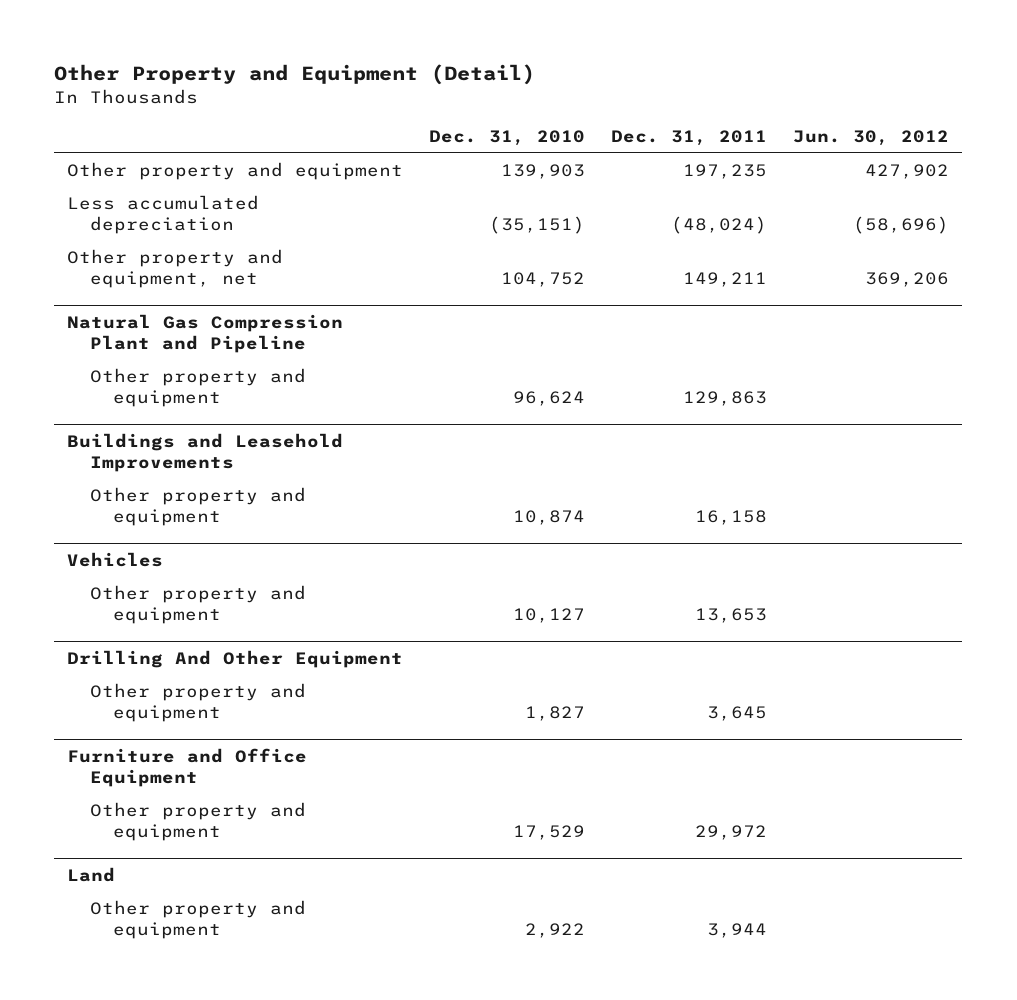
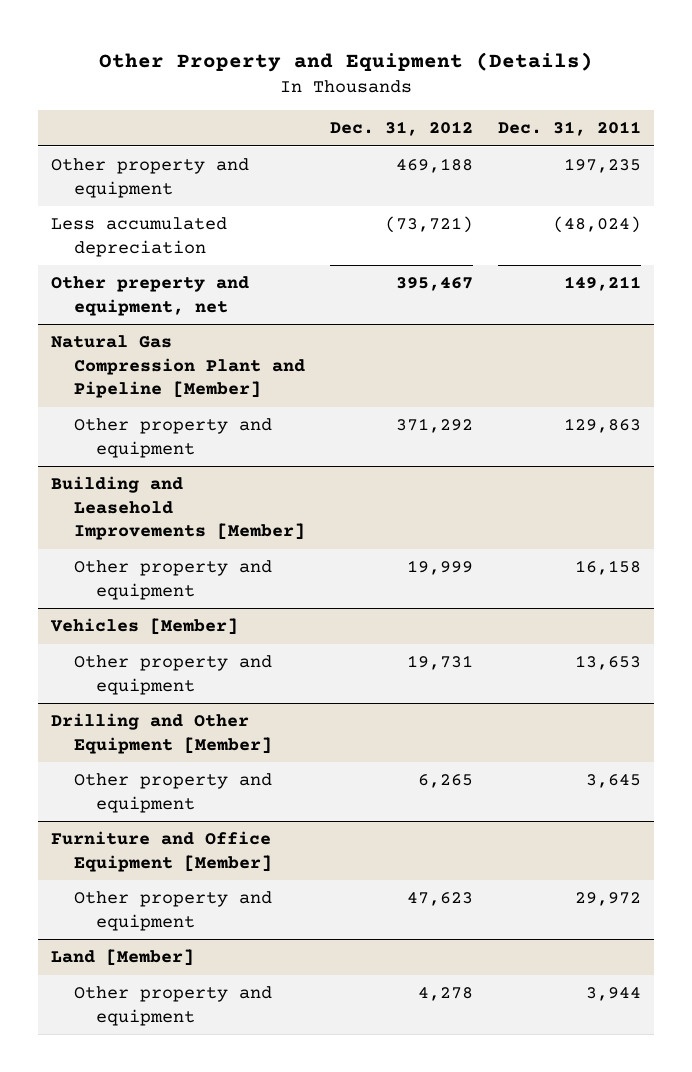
- Other Property and Equipment (Detail)
+ Other Property and Equipment (Details)
- | Dec. 31, 2010 | Dec. 31, 2011 | Jun. 30, 2012
+ | Dec. 31, 2012 | Dec. 31, 2011
- Other property and equipment, net | 104,752 | 149,211 | 369,206
- Natural Gas Compression Plant and Pipeline
+ Other preperty and equipment, net | 395,467 | 149,211
+ Natural Gas Compression Plant and Pipeline [Member]
- Buildings and Leasehold Improvements
+ Building and Leasehold Improvements [Member]
- Vehicles
+ Vehicles [Member]
- Drilling And Other Equipment
+ Drilling and Other Equipment [Member]
- Furniture and Office Equipment
+ Furniture and Office Equipment [Member]
- Land
+ Land [Member]

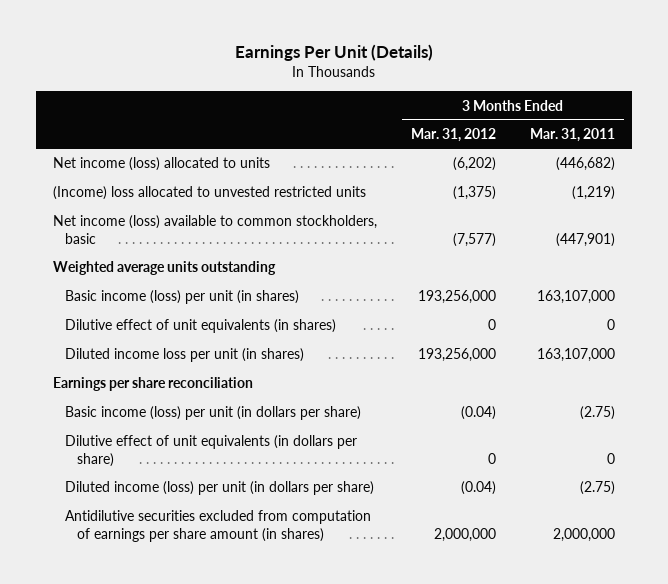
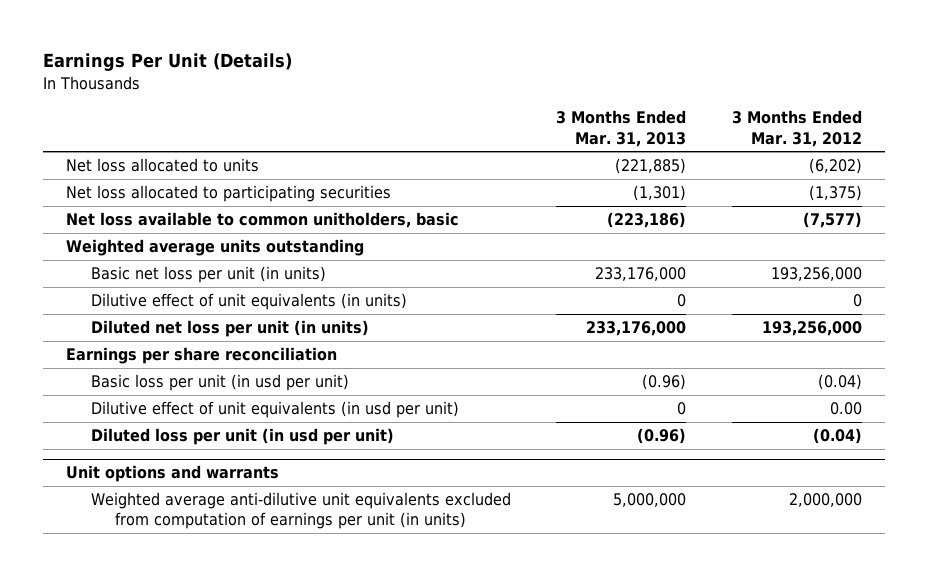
- | 3 Months Ended Mar. 31, 2012 | 3 Months Ended Mar. 31, 2011
+ | 3 Months Ended Mar. 31, 2013 | 3 Months Ended Mar. 31, 2012
- Net income (loss) allocated to units | (6,202) | (446,682)
- (Income) loss allocated to unvested restricted units | (1,375) | (1,219)
- Net income (loss) available to common stockholders, basic | (7,577) | (447,901)
+ Net loss allocated to units | (221,885) | (6,202)
+ Net loss allocated to participating securities | (1,301) | (1,375)
+ Net loss available to common unitholders, basic | (223,186) | (7,577)
- Basic income (loss) per unit (in shares) | 193,256,000 | 163,107,000
- Dilutive effect of unit equivalents (in shares) | 0 | 0
- Diluted income loss per unit (in shares) | 193,256,000 | 163,107,000
+ Basic net loss per unit (in units) | 233,176,000 | 193,256,000
+ Dilutive effect of unit equivalents (in units) | 0 | 0
+ Diluted net loss per unit (in units) | 233,176,000 | 193,256,000
- Basic income (loss) per unit (in dollars per share) | (0.04) | (2.75)
- Dilutive effect of unit equivalents (in dollars per share) | 0 | 0
- Diluted income (loss) per unit (in dollars per share) | (0.04) | (2.75)
- Antidilutive securities excluded from computation of earnings per share amount (in shares) | 2,000,000 | 2,000,000
+ Basic loss per unit (in usd per unit) | (0.96) | (0.04)
+ Dilutive effect of unit equivalents (in usd per unit) | 0 | 0.00
+ Diluted loss per unit (in usd per unit) | (0.96) | (0.04)
+ Unit options and warrants
+ Weighted average anti-dilutive unit equivalents excluded from computation of earnings per unit (in units) | 5,000,000 | 2,000,000

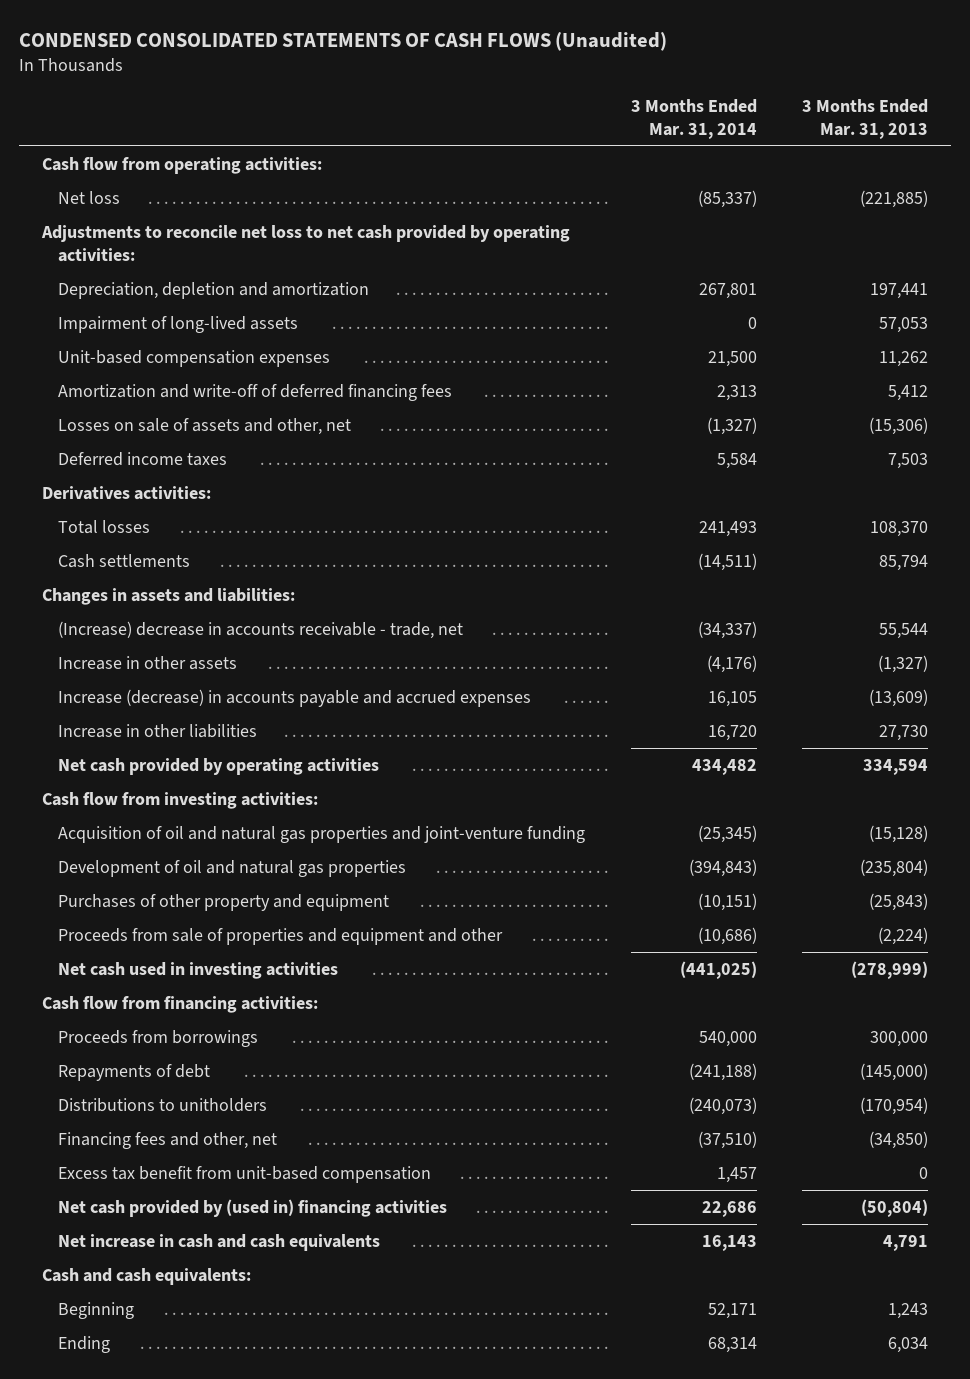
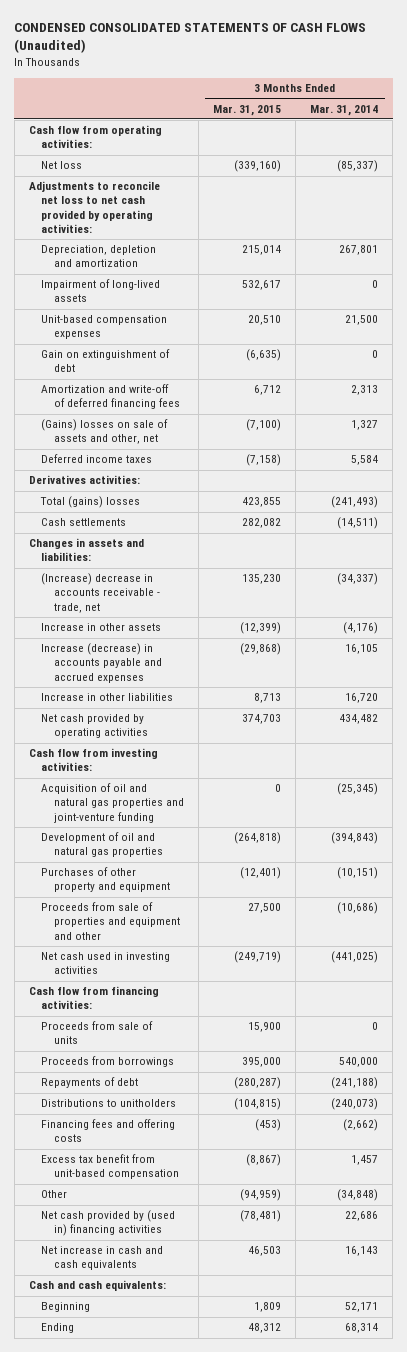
- | 3 Months Ended Mar. 31, 2014 | 3 Months Ended Mar. 31, 2013
+ | 3 Months Ended Mar. 31, 2015 | 3 Months Ended Mar. 31, 2014
+ Gain on extinguishment of debt | (6,635) | 0
- Losses on sale of assets and other, net | (1,327) | (15,306)
+ (Gains) losses on sale of assets and other, net | (7,100) | 1,327
- Total losses | 241,493 | 108,370
+ Total (gains) losses | 423,855 | (241,493)
+ Proceeds from sale of units | 15,900 | 0
- Financing fees and other, net | (37,510) | (34,850)
+ Financing fees and offering costs | (453) | (2,662)
+ Other | (94,959) | (34,848)

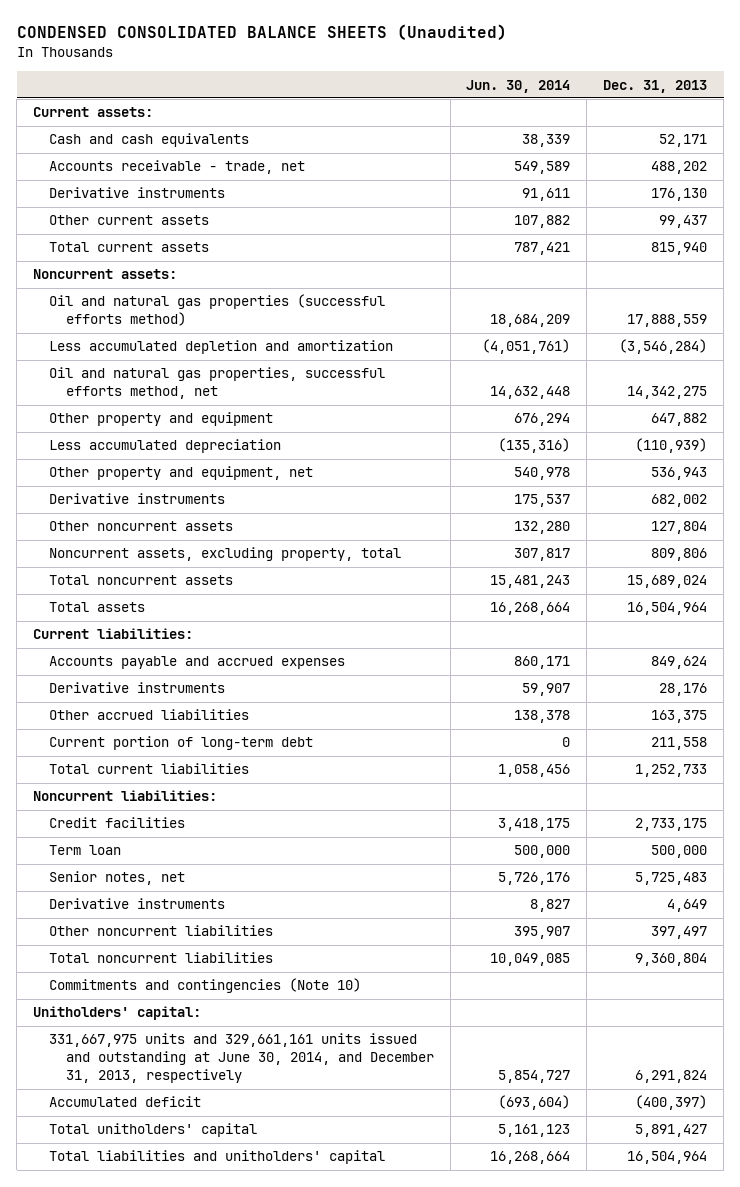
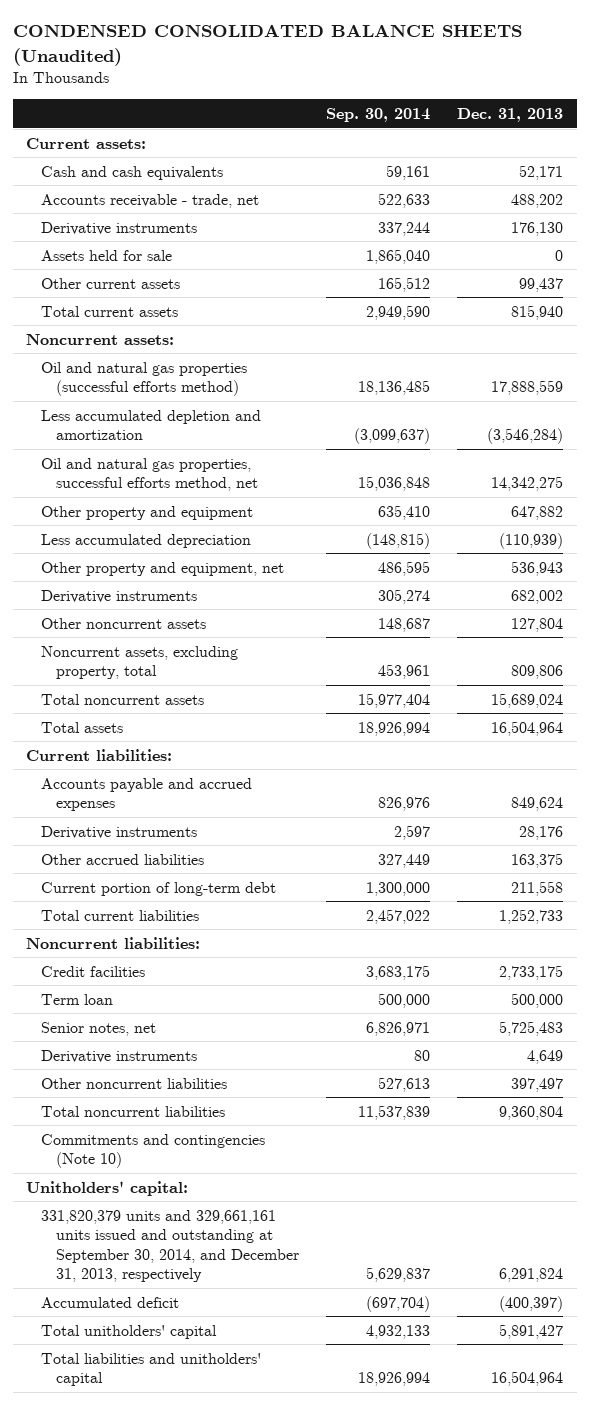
- | Jun. 30, 2014 | Dec. 31, 2013
+ | Sep. 30, 2014 | Dec. 31, 2013
+ Assets held for sale | 1,865,040 | 0
- 331,667,975 units and 329,661,161 units issued and outstanding at June 30, 2014, and December 31, 2013, respectively | 5,854,727 | 6,291,824
+ 331,820,379 units and 329,661,161 units issued and outstanding at September 30, 2014, and December 31, 2013, respectively | 5,629,837 | 6,291,824

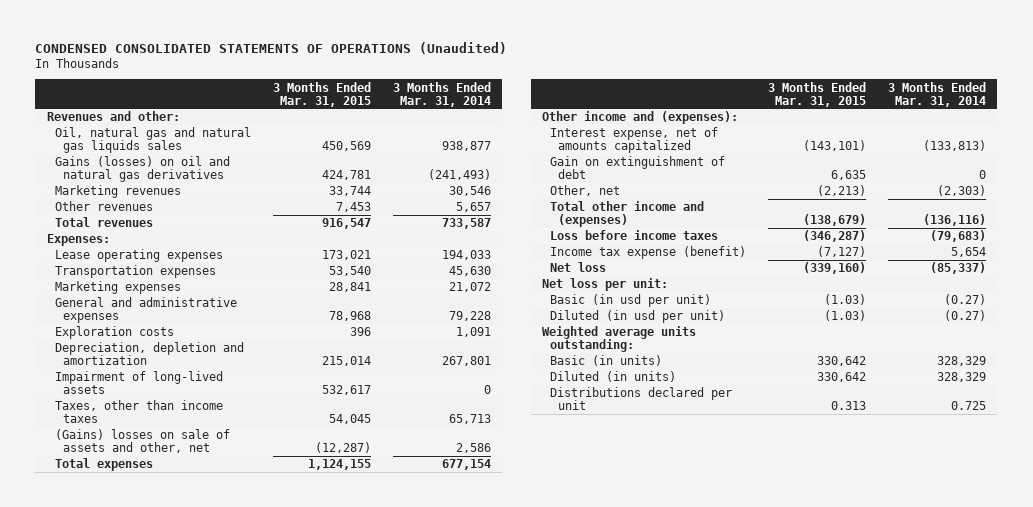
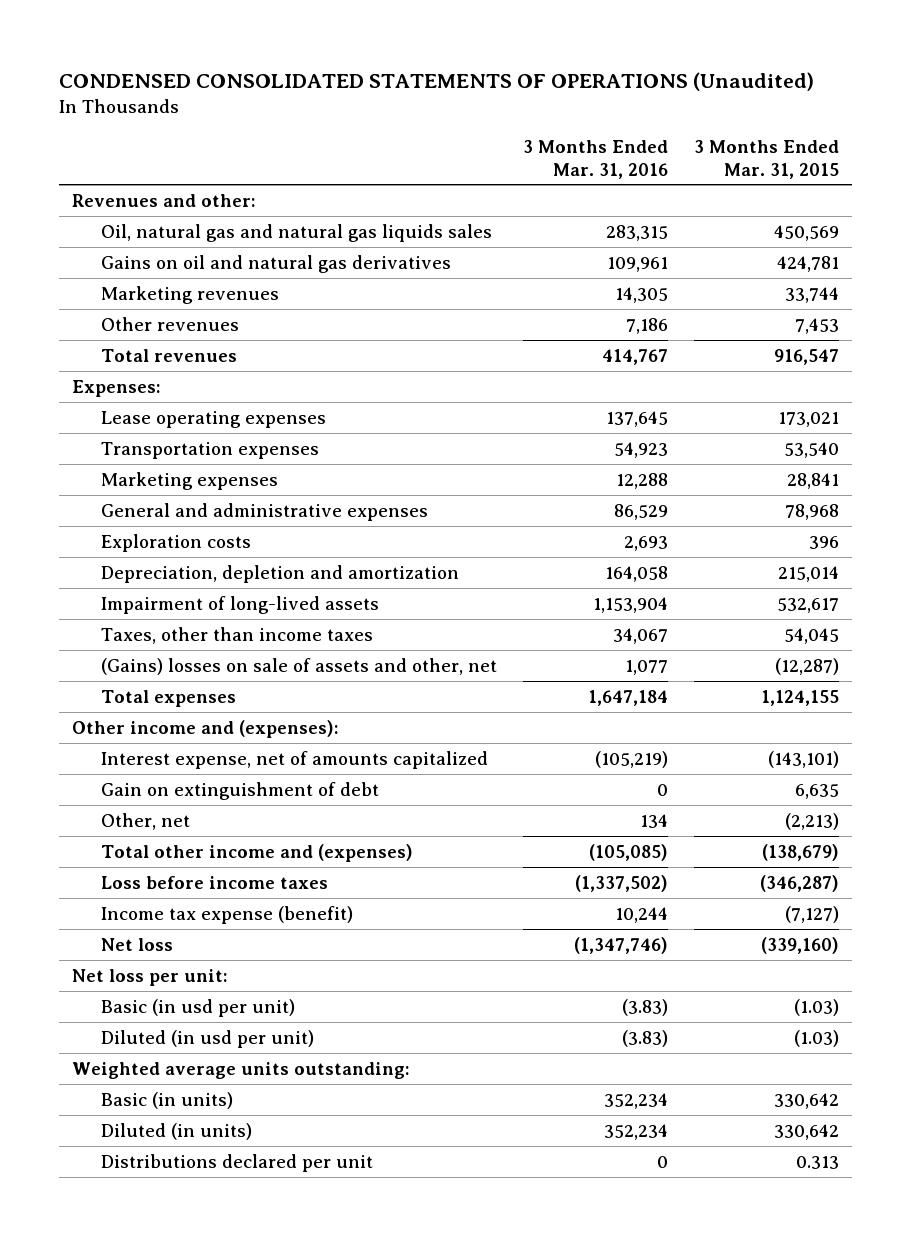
- | 3 Months Ended Mar. 31, 2015 | 3 Months Ended Mar. 31, 2014
+ | 3 Months Ended Mar. 31, 2016 | 3 Months Ended Mar. 31, 2015
- Gains (losses) on oil and natural gas derivatives | 424,781 | (241,493)
+ Gains on oil and natural gas derivatives | 109,961 | 424,781

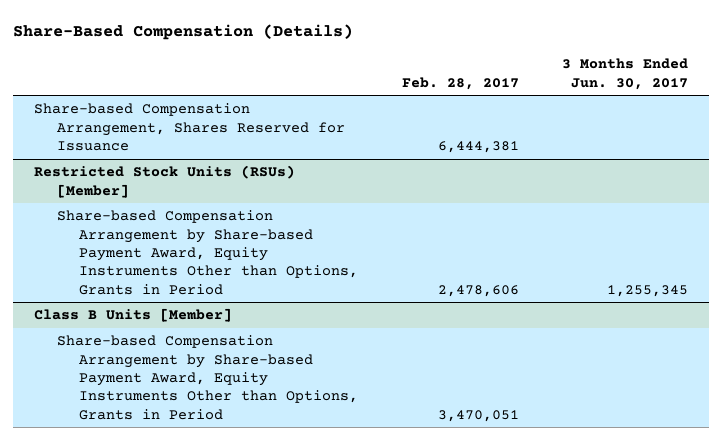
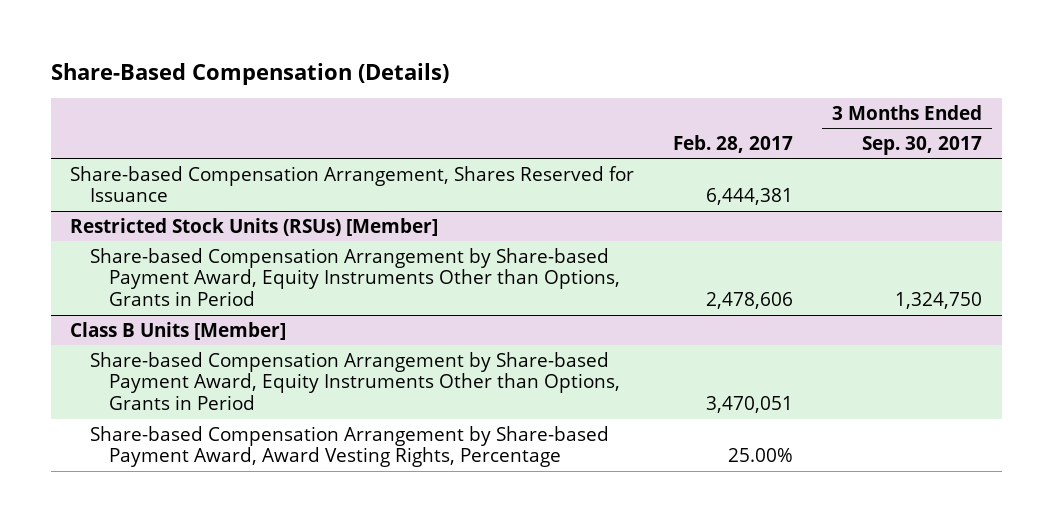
- | Feb. 28, 2017 | 3 Months Ended Jun. 30, 2017
+ | Feb. 28, 2017 | 3 Months Ended Sep. 30, 2017
@ Class B Units [Member]
+ Share-based Compensation Arrangement by Share-based Payment Award, Award Vesting Rights, Percentage | 25.00% |

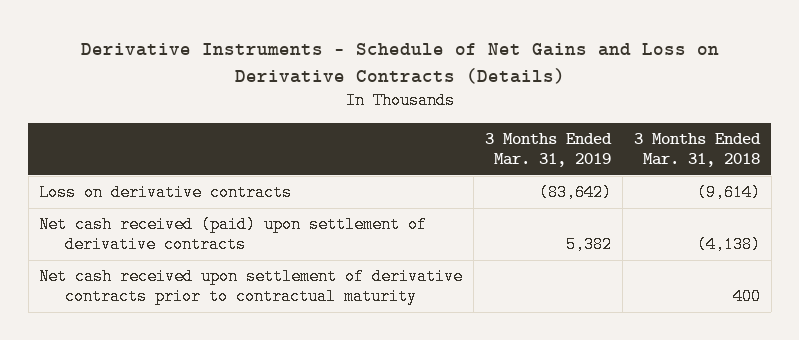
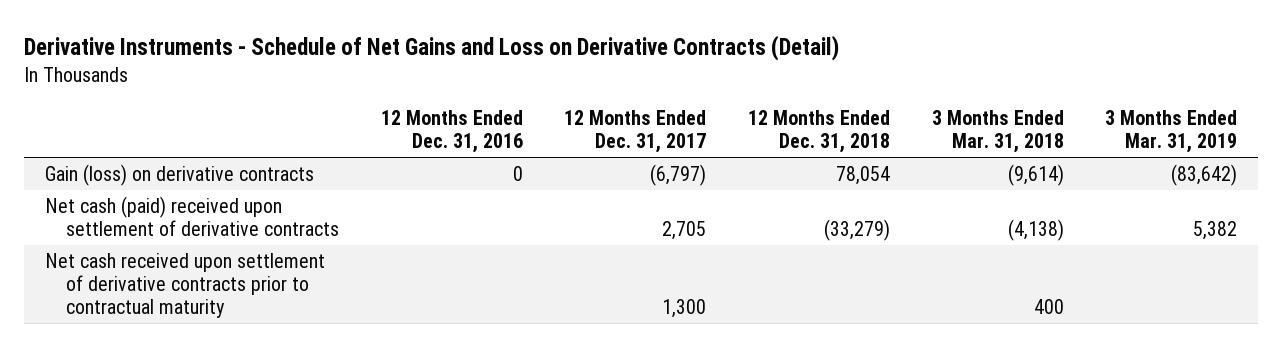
- Derivative Instruments - Schedule of Net Gains and Loss on Derivative Contracts (Details)
+ Derivative Instruments - Schedule of Net Gains and Loss on Derivative Contracts (Detail)
- | 3 Months Ended Mar. 31, 2019 | 3 Months Ended Mar. 31, 2018
+ | 12 Months Ended Dec. 31, 2016 | 12 Months Ended Dec. 31, 2017 | 12 Months Ended Dec. 31, 2018 | 3 Months Ended Mar. 31, 2018 | 3 Months Ended Mar. 31, 2019
- Loss on derivative contracts | (83,642) | (9,614)
- Net cash received (paid) upon settlement of derivative contracts | 5,382 | (4,138)
+ Gain (loss) on derivative contracts | 0 | (6,797) | 78,054 | (9,614) | (83,642)
+ Net cash (paid) received upon settlement of derivative contracts | | 2,705 | (33,279) | (4,138) | 5,382

